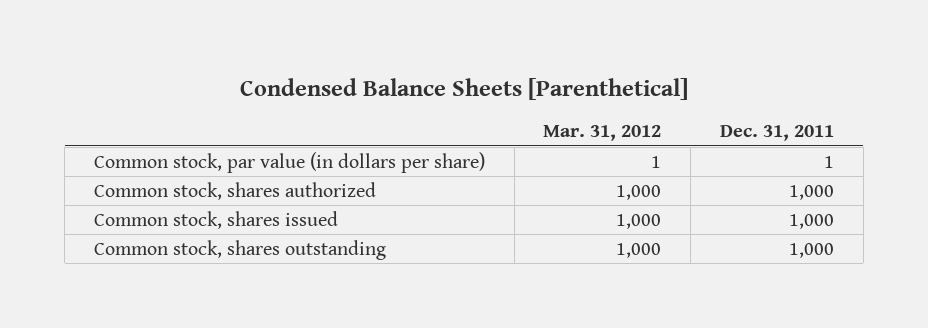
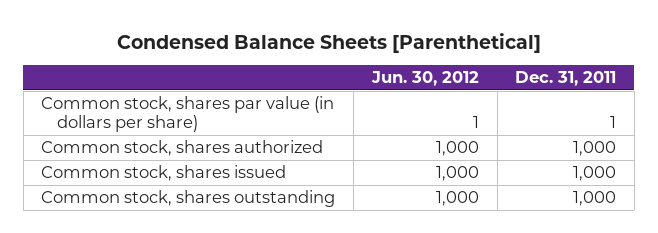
- | Mar. 31, 2012 | Dec. 31, 2011
+ | Jun. 30, 2012 | Dec. 31, 2011
- Common stock, par value (in dollars per share) | 1 | 1
+ Common stock, shares par value (in dollars per share) | 1 | 1

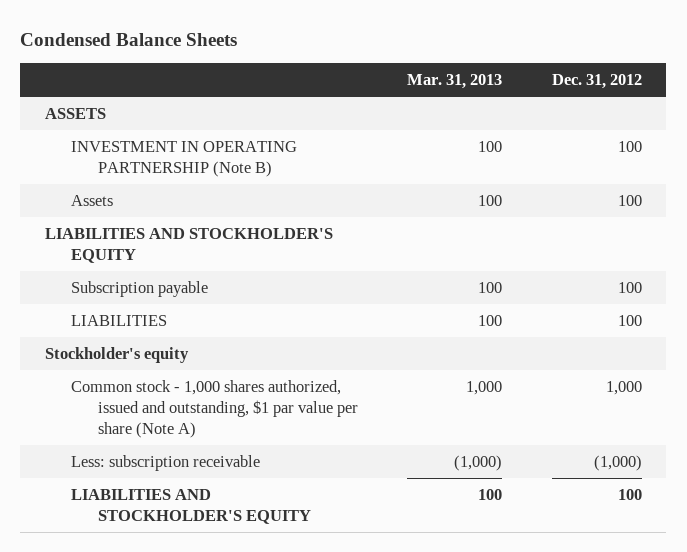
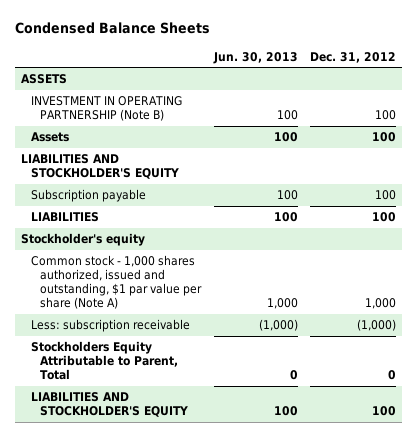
- | Mar. 31, 2013 | Dec. 31, 2012
+ | Jun. 30, 2013 | Dec. 31, 2012
+ Stockholders Equity Attributable to Parent, Total | 0 | 0

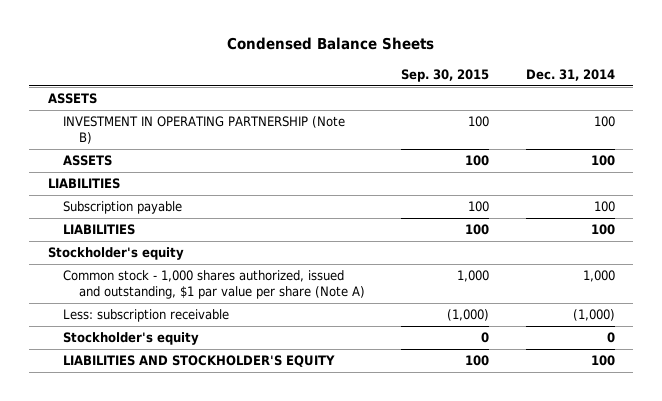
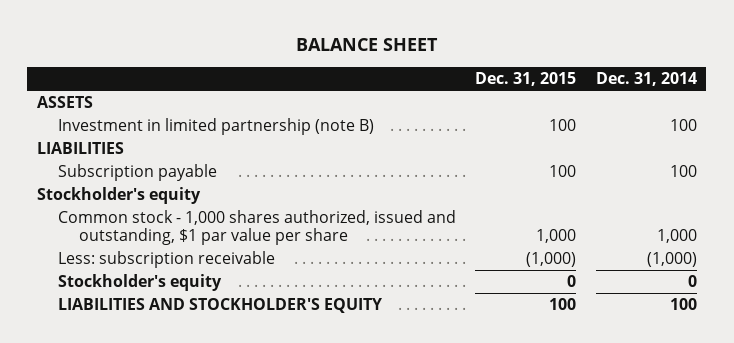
- Condensed Balance Sheets
+ BALANCE SHEET
- | Sep. 30, 2015 | Dec. 31, 2014
+ | Dec. 31, 2015 | Dec. 31, 2014
- INVESTMENT IN OPERATING PARTNERSHIP (Note B) | 100 | 100
- ASSETS | 100 | 100
+ Investment in limited partnership (note B) | 100 | 100
- LIABILITIES | 100 | 100
- Common stock - 1,000 shares authorized, issued and outstanding, $1 par value per share (Note A) | 1,000 | 1,000
+ Common stock - 1,000 shares authorized, issued and outstanding, $1 par value per share | 1,000 | 1,000

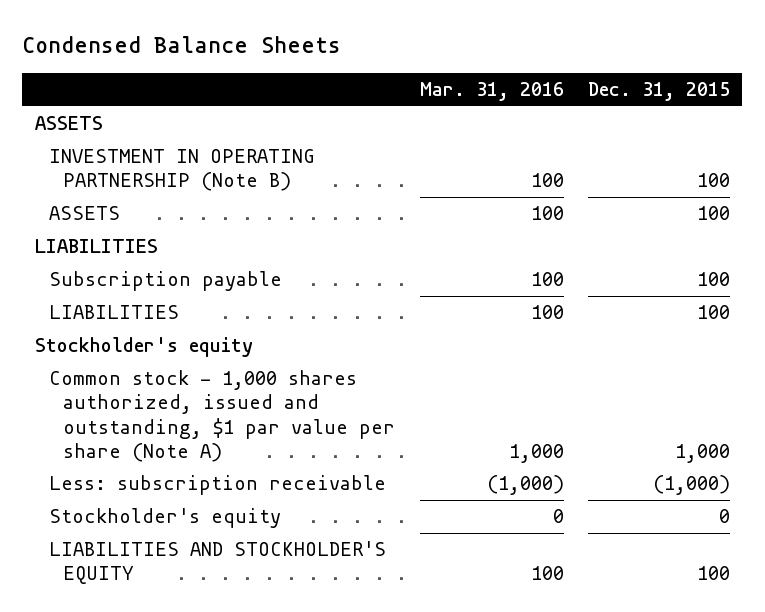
- BALANCE SHEET
+ Condensed Balance Sheets
- | Dec. 31, 2015 | Dec. 31, 2014
+ | Mar. 31, 2016 | Dec. 31, 2015
- Investment in limited partnership (note B) | 100 | 100
+ INVESTMENT IN OPERATING PARTNERSHIP (Note B) | 100 | 100
+ ASSETS | 100 | 100
+ LIABILITIES | 100 | 100
- Common stock - 1,000 shares authorized, issued and outstanding, $1 par value per share | 1,000 | 1,000
+ Common stock - 1,000 shares authorized, issued and outstanding, $1 par value per share (Note A) | 1,000 | 1,000

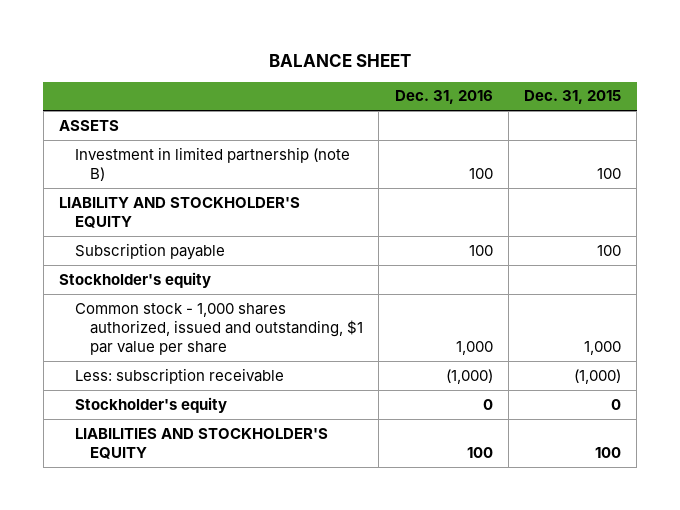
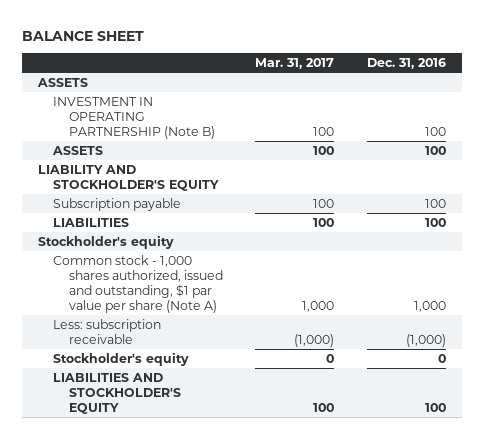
- | Dec. 31, 2016 | Dec. 31, 2015
+ | Mar. 31, 2017 | Dec. 31, 2016
- Investment in limited partnership (note B) | 100 | 100
+ INVESTMENT IN OPERATING PARTNERSHIP (Note B) | 100 | 100
+ ASSETS | 100 | 100
+ LIABILITIES | 100 | 100
- Common stock - 1,000 shares authorized, issued and outstanding, $1 par value per share | 1,000 | 1,000
+ Common stock - 1,000 shares authorized, issued and outstanding, $1 par value per share (Note A) | 1,000 | 1,000

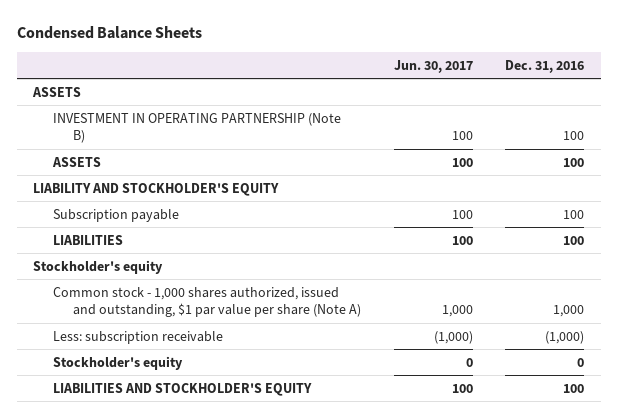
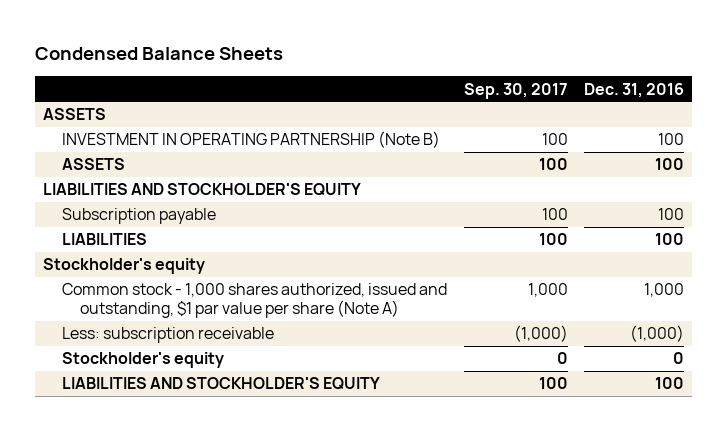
- | Jun. 30, 2017 | Dec. 31, 2016
+ | Sep. 30, 2017 | Dec. 31, 2016
- LIABILITY AND STOCKHOLDER'S EQUITY
+ LIABILITIES AND STOCKHOLDER'S EQUITY

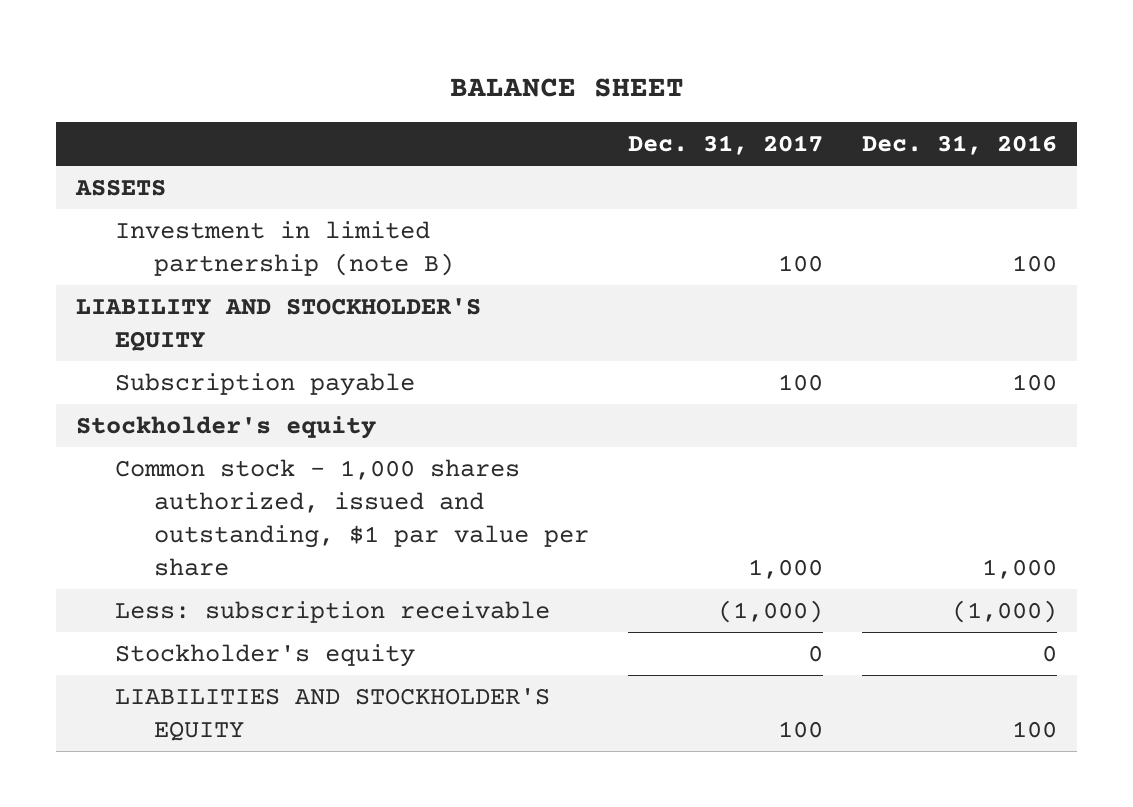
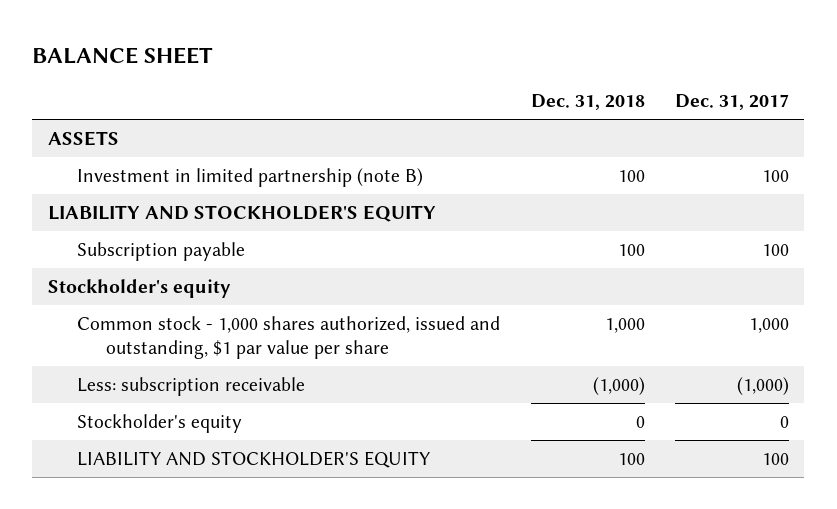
- | Dec. 31, 2017 | Dec. 31, 2016
+ | Dec. 31, 2018 | Dec. 31, 2017
- LIABILITIES AND STOCKHOLDER'S EQUITY | 100 | 100
+ LIABILITY AND STOCKHOLDER'S EQUITY | 100 | 100

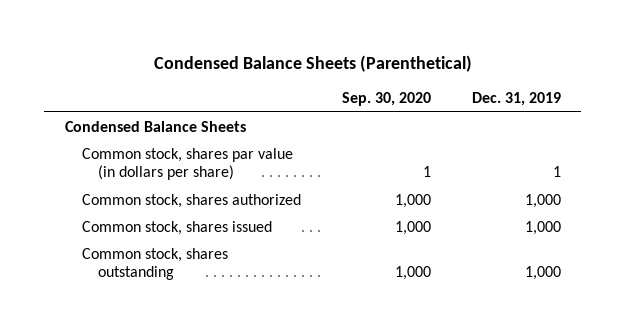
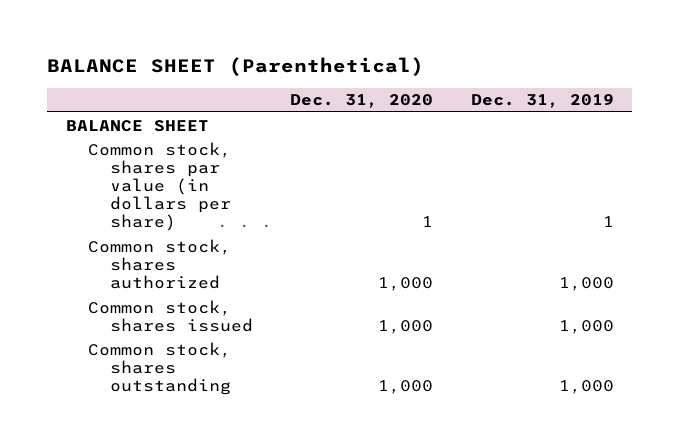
- Condensed Balance Sheets (Parenthetical)
+ BALANCE SHEET (Parenthetical)
- | Sep. 30, 2020 | Dec. 31, 2019
+ | Dec. 31, 2020 | Dec. 31, 2019
- Condensed Balance Sheets
+ BALANCE SHEET

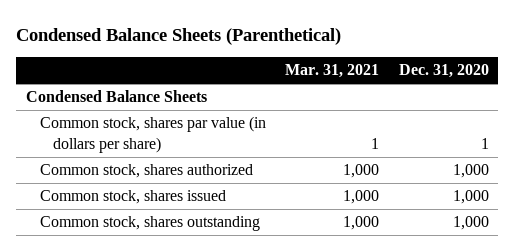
- BALANCE SHEET (Parenthetical)
+ Condensed Balance Sheets (Parenthetical)
- | Dec. 31, 2020 | Dec. 31, 2019
+ | Mar. 31, 2021 | Dec. 31, 2020
- BALANCE SHEET
+ Condensed Balance Sheets

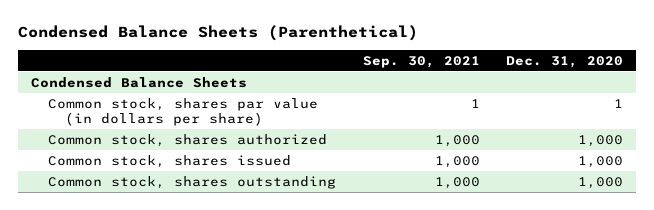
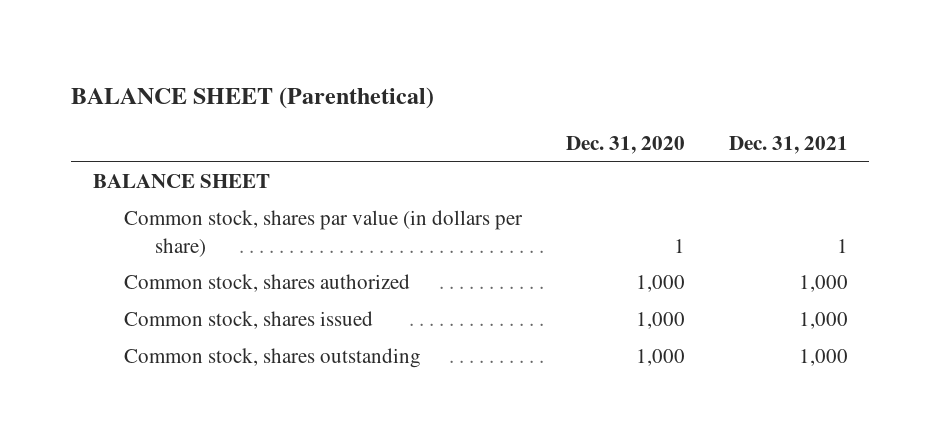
- Condensed Balance Sheets (Parenthetical)
+ BALANCE SHEET (Parenthetical)
- | Sep. 30, 2021 | Dec. 31, 2020
+ | Dec. 31, 2020 | Dec. 31, 2021
- Condensed Balance Sheets
+ BALANCE SHEET

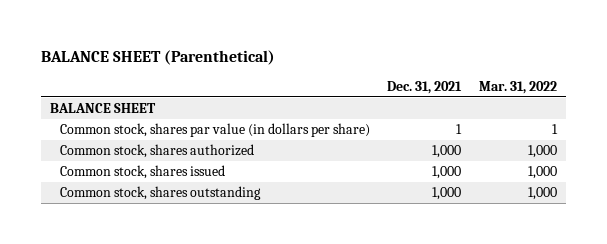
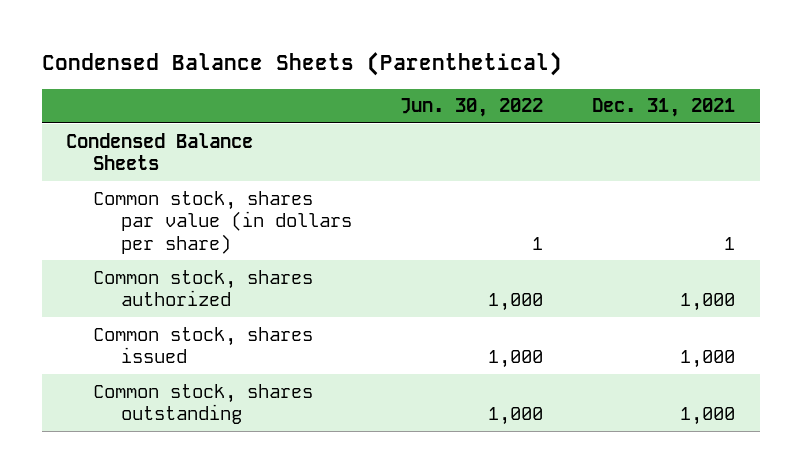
- BALANCE SHEET (Parenthetical)
+ Condensed Balance Sheets (Parenthetical)
- | Dec. 31, 2021 | Mar. 31, 2022
+ | Jun. 30, 2022 | Dec. 31, 2021
- BALANCE SHEET
+ Condensed Balance Sheets

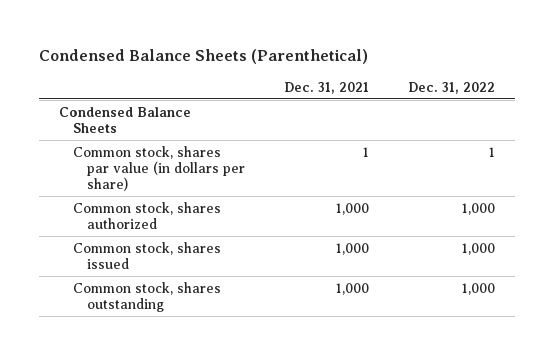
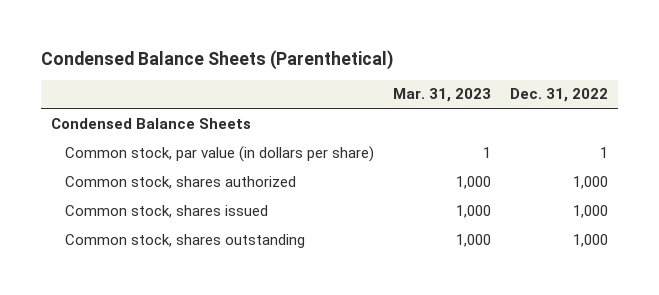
- | Dec. 31, 2021 | Dec. 31, 2022
+ | Mar. 31, 2023 | Dec. 31, 2022
- Common stock, shares par value (in dollars per share) | 1 | 1
+ Common stock, par value (in dollars per share) | 1 | 1

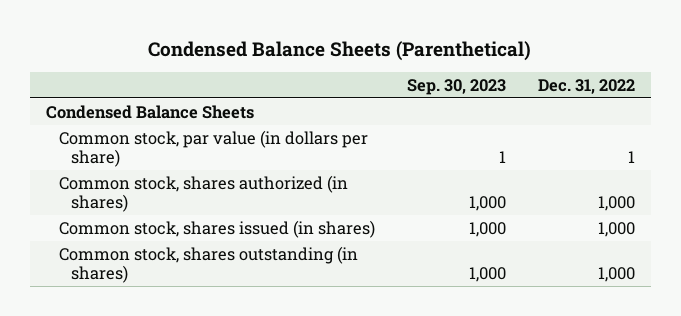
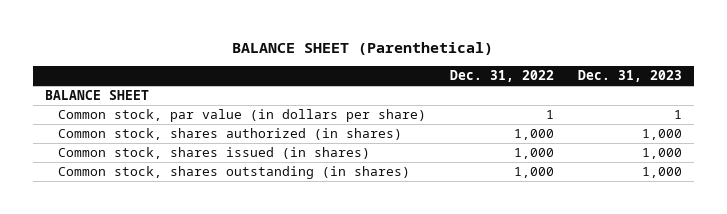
- Condensed Balance Sheets (Parenthetical)
+ BALANCE SHEET (Parenthetical)
- | Sep. 30, 2023 | Dec. 31, 2022
+ | Dec. 31, 2022 | Dec. 31, 2023
- Condensed Balance Sheets
+ BALANCE SHEET

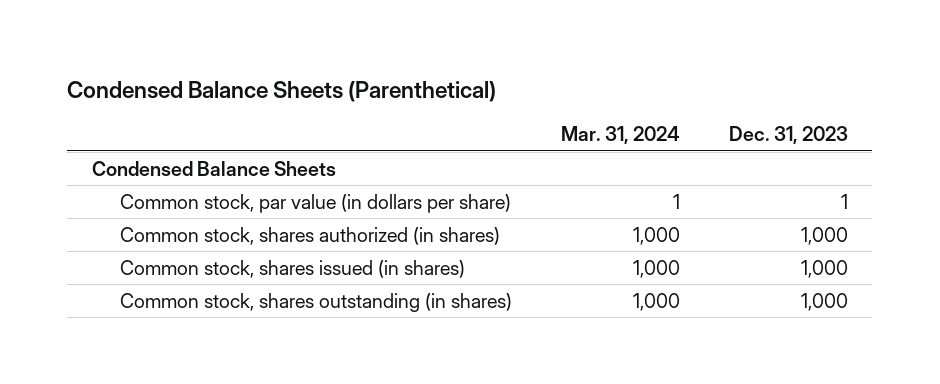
- BALANCE SHEET (Parenthetical)
+ Condensed Balance Sheets (Parenthetical)
- | Dec. 31, 2022 | Dec. 31, 2023
+ | Mar. 31, 2024 | Dec. 31, 2023
- BALANCE SHEET
+ Condensed Balance Sheets

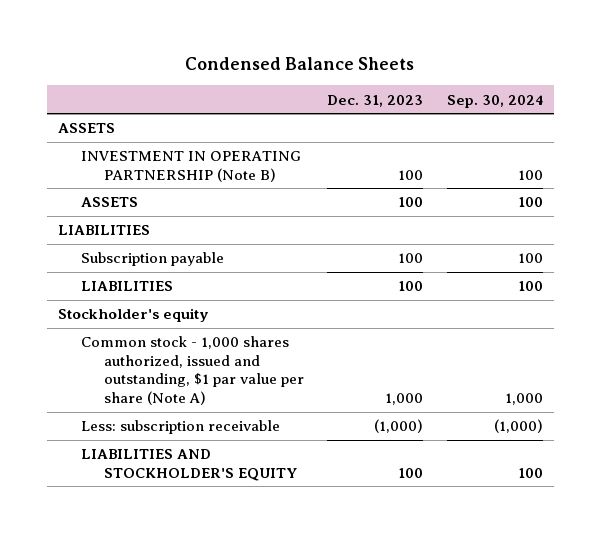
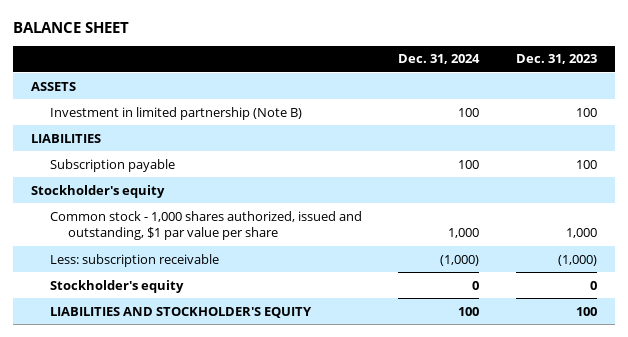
- Condensed Balance Sheets
+ BALANCE SHEET
- | Dec. 31, 2023 | Sep. 30, 2024
+ | Dec. 31, 2024 | Dec. 31, 2023
- INVESTMENT IN OPERATING PARTNERSHIP (Note B) | 100 | 100
- ASSETS | 100 | 100
+ Investment in limited partnership (Note B) | 100 | 100
- LIABILITIES | 100 | 100
- Common stock - 1,000 shares authorized, issued and outstanding, $1 par value per share (Note A) | 1,000 | 1,000
+ Common stock - 1,000 shares authorized, issued and outstanding, $1 par value per share | 1,000 | 1,000
+ Stockholder's equity | 0 | 0

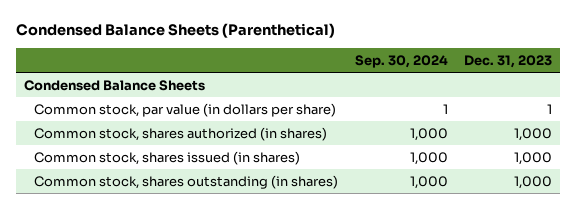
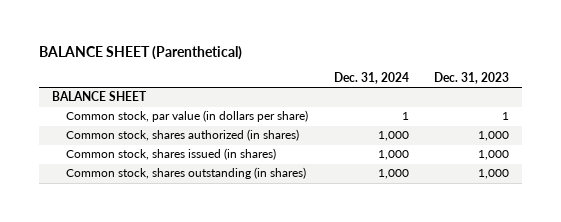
- Condensed Balance Sheets (Parenthetical)
+ BALANCE SHEET (Parenthetical)
- | Sep. 30, 2024 | Dec. 31, 2023
+ | Dec. 31, 2024 | Dec. 31, 2023
- Condensed Balance Sheets
+ BALANCE SHEET

